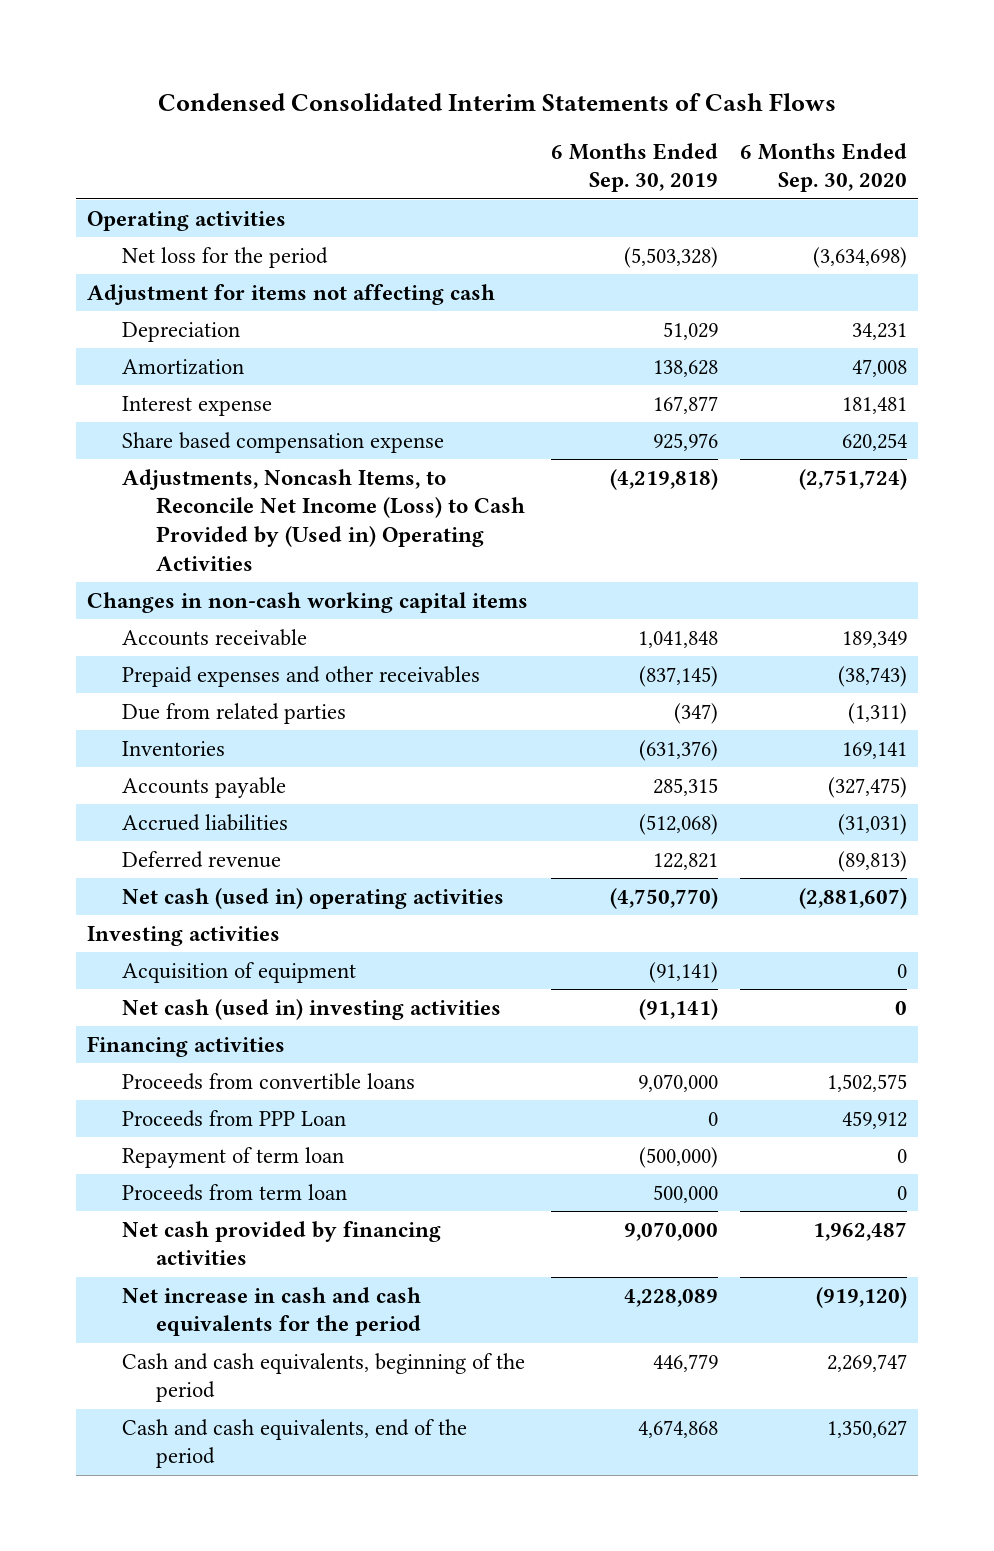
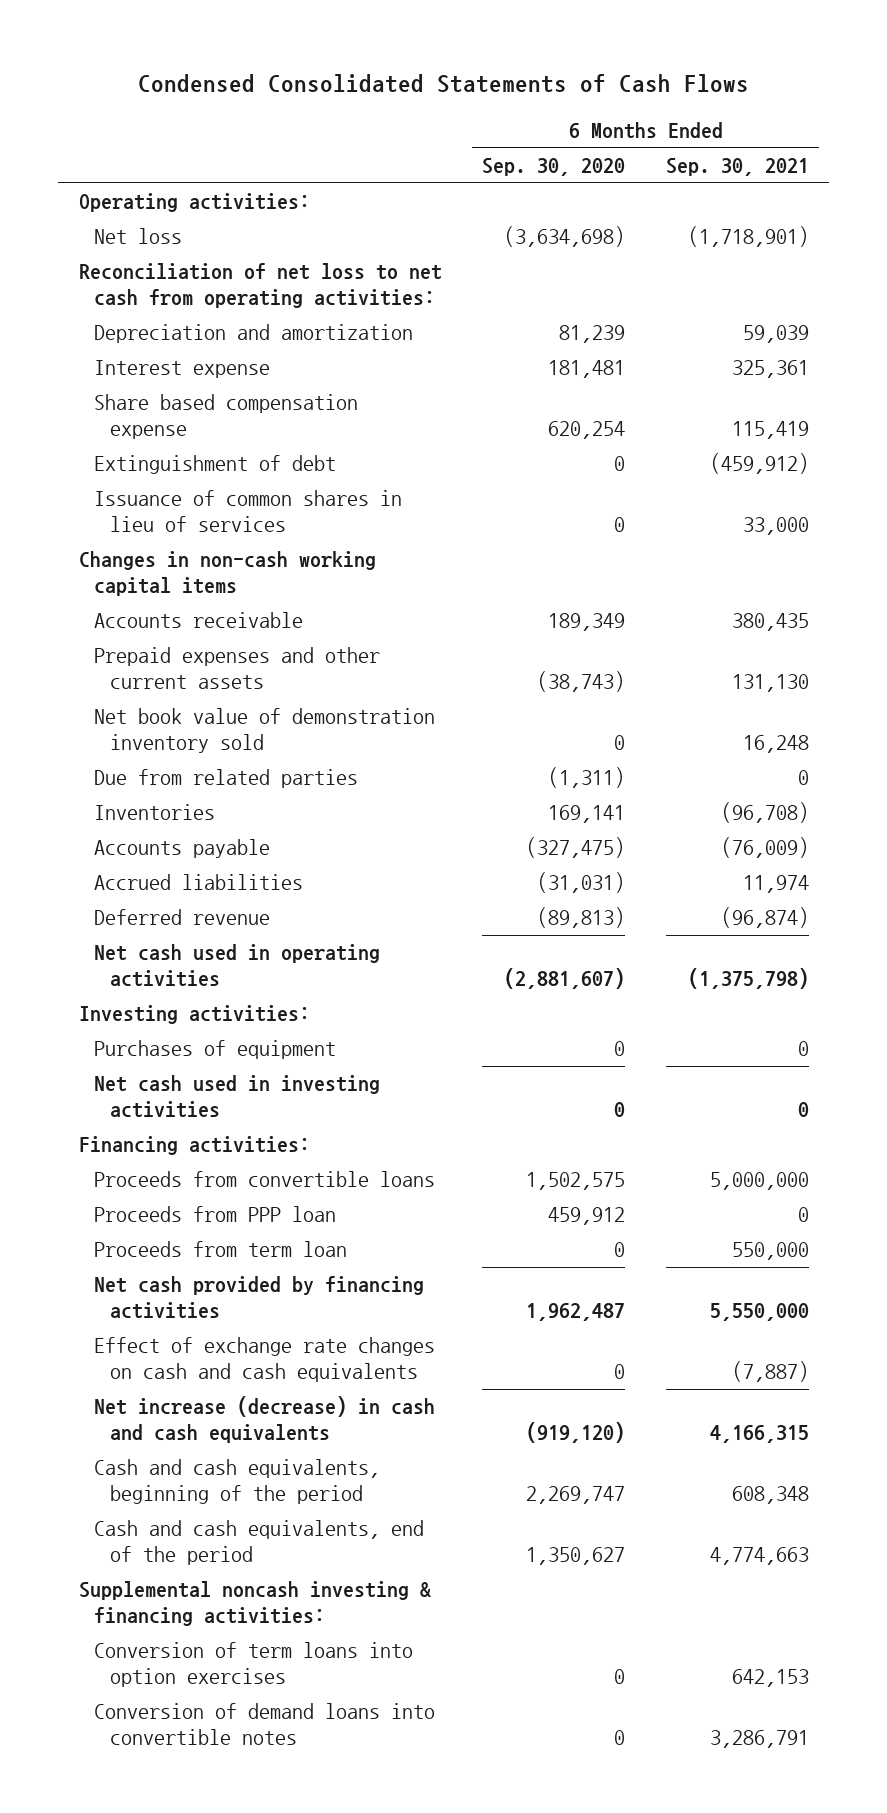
- Condensed Consolidated Interim Statements of Cash Flows
+ Condensed Consolidated Statements of Cash Flows
- | 6 Months Ended Sep. 30, 2019 | 6 Months Ended Sep. 30, 2020
+ | 6 Months Ended Sep. 30, 2020 | 6 Months Ended Sep. 30, 2021
- Operating activities
- Net loss for the period | (5,503,328) | (3,634,698)
- Adjustment for items not affecting cash
- Depreciation | 51,029 | 34,231
- Amortization | 138,628 | 47,008
+ Operating activities:
+ Net loss | (3,634,698) | (1,718,901)
+ Reconciliation of net loss to net cash from operating activities:
+ Depreciation and amortization | 81,239 | 59,039
- Adjustments, Noncash Items, to Reconcile Net Income (Loss) to Cash Provided by (Used in) Operating Activities | (4,219,818) | (2,751,724)
+ Extinguishment of debt | 0 | (459,912)
+ Issuance of common shares in lieu of services | 0 | 33,000
- Prepaid expenses and other receivables | (837,145) | (38,743)
+ Prepaid expenses and other current assets | (38,743) | 131,130
+ Net book value of demonstration inventory sold | 0 | 16,248
- Net cash (used in) operating activities | (4,750,770) | (2,881,607)
- Investing activities
- Acquisition of equipment | (91,141) | 0
- Net cash (used in) investing activities | (91,141) | 0
- Financing activities
+ Net cash used in operating activities | (2,881,607) | (1,375,798)
+ Investing activities:
+ Purchases of equipment | 0 | 0
+ Net cash used in investing activities | 0 | 0
+ Financing activities:
- Proceeds from PPP Loan | 0 | 459,912
- Repayment of term loan | (500,000) | 0
+ Proceeds from PPP loan | 459,912 | 0
- Net increase in cash and cash equivalents for the period | 4,228,089 | (919,120)
+ Effect of exchange rate changes on cash and cash equivalents | 0 | (7,887)
+ Net increase (decrease) in cash and cash equivalents | (919,120) | 4,166,315
+ Supplemental noncash investing & financing activities:
+ Conversion of term loans into option exercises | 0 | 642,153
+ Conversion of demand loans into convertible notes | 0 | 3,286,791

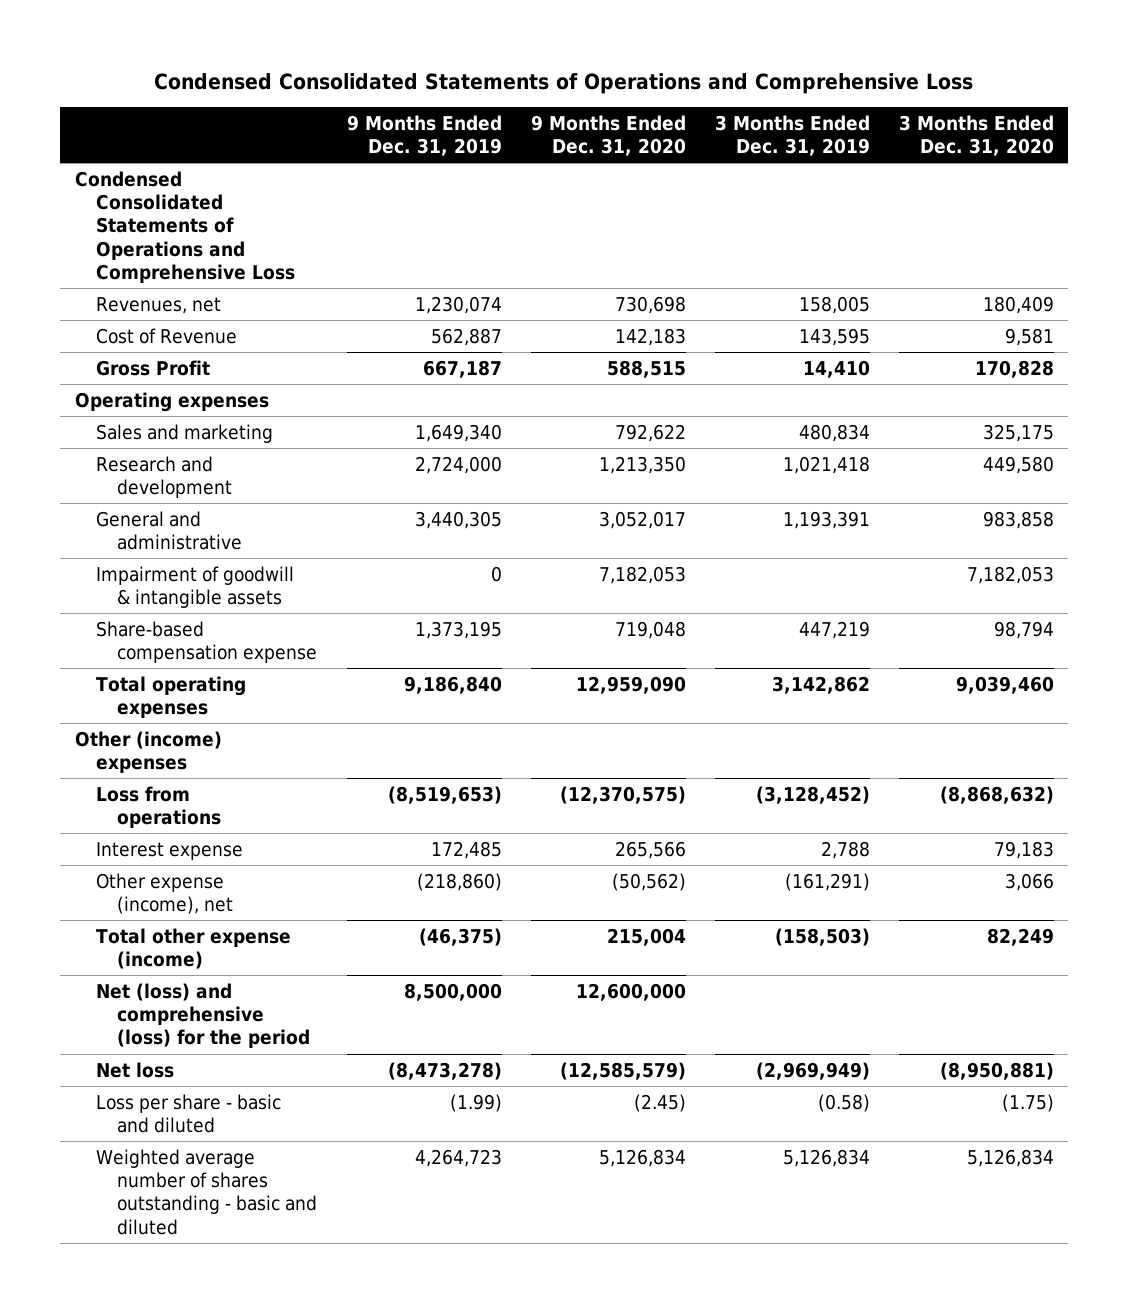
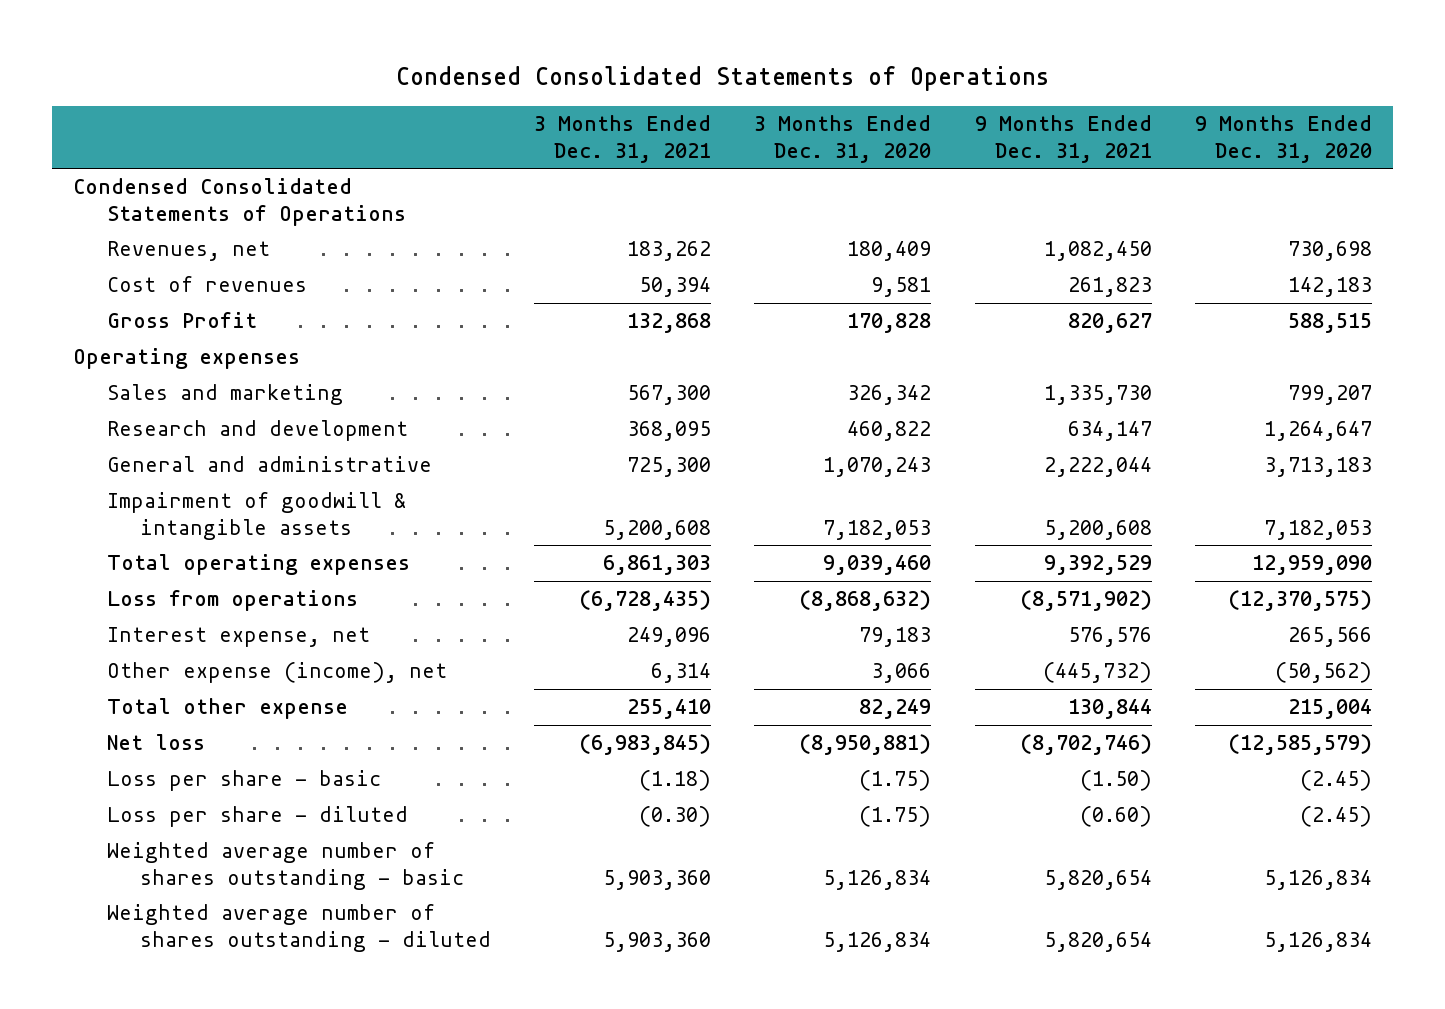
- Condensed Consolidated Statements of Operations and Comprehensive Loss
+ Condensed Consolidated Statements of Operations
- | 9 Months Ended Dec. 31, 2019 | 9 Months Ended Dec. 31, 2020 | 3 Months Ended Dec. 31, 2019 | 3 Months Ended Dec. 31, 2020
+ | 3 Months Ended Dec. 31, 2021 | 3 Months Ended Dec. 31, 2020 | 9 Months Ended Dec. 31, 2021 | 9 Months Ended Dec. 31, 2020
- Condensed Consolidated Statements of Operations and Comprehensive Loss
+ Condensed Consolidated Statements of Operations
- Cost of Revenue | 562,887 | 142,183 | 143,595 | 9,581
+ Cost of revenues | 50,394 | 9,581 | 261,823 | 142,183
- Sales and marketing | 1,649,340 | 792,622 | 480,834 | 325,175
- Research and development | 2,724,000 | 1,213,350 | 1,021,418 | 449,580
- General and administrative | 3,440,305 | 3,052,017 | 1,193,391 | 983,858
+ Sales and marketing | 567,300 | 326,342 | 1,335,730 | 799,207
+ Research and development | 368,095 | 460,822 | 634,147 | 1,264,647
+ General and administrative | 725,300 | 1,070,243 | 2,222,044 | 3,713,183
- Share-based compensation expense | 1,373,195 | 719,048 | 447,219 | 98,794
- Other (income) expenses
- Interest expense | 172,485 | 265,566 | 2,788 | 79,183
+ Interest expense, net | 249,096 | 79,183 | 576,576 | 265,566
- Total other expense (income) | (46,375) | 215,004 | (158,503) | 82,249
- Net (loss) and comprehensive (loss) for the period | 8,500,000 | 12,600,000 | |
+ Total other expense | 255,410 | 82,249 | 130,844 | 215,004
- Loss per share - basic and diluted | (1.99) | (2.45) | (0.58) | (1.75)
- Weighted average number of shares outstanding - basic and diluted | 4,264,723 | 5,126,834 | 5,126,834 | 5,126,834
+ Loss per share - basic | (1.18) | (1.75) | (1.50) | (2.45)
+ Loss per share - diluted | (0.30) | (1.75) | (0.60) | (2.45)
+ Weighted average number of shares outstanding - basic | 5,903,360 | 5,126,834 | 5,820,654 | 5,126,834
+ Weighted average number of shares outstanding - diluted | 5,903,360 | 5,126,834 | 5,820,654 | 5,126,834

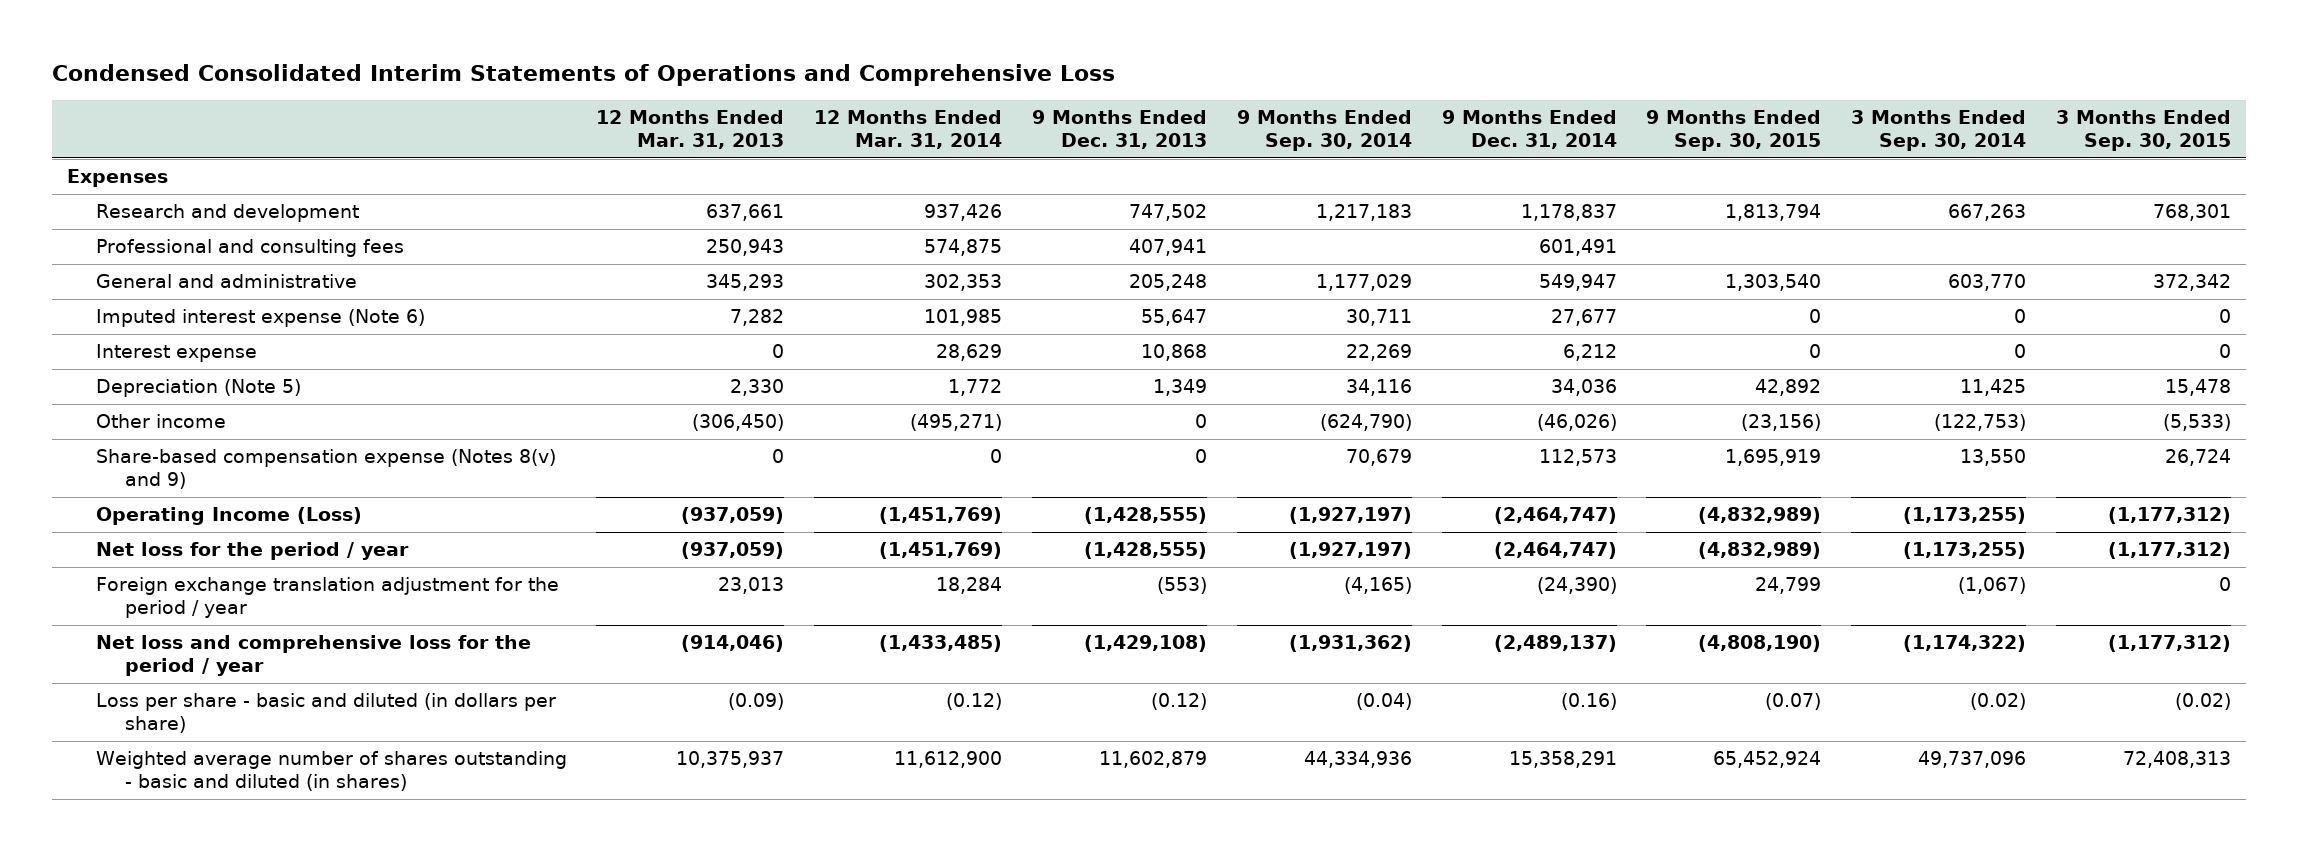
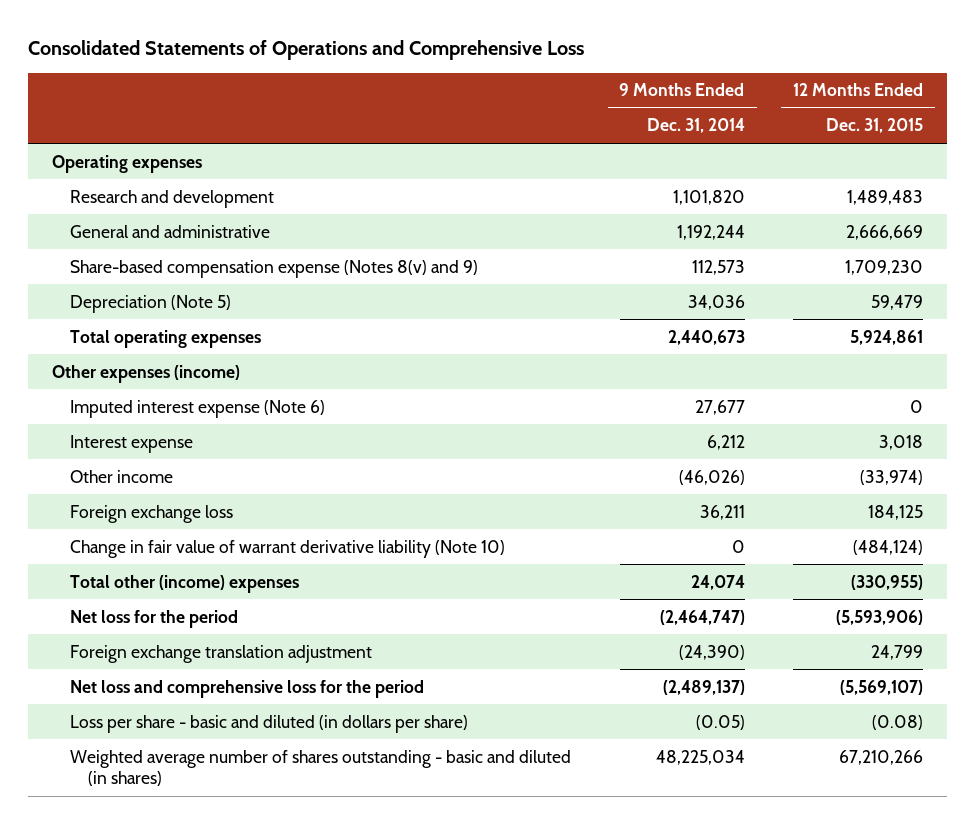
- Condensed Consolidated Interim Statements of Operations and Comprehensive Loss
+ Consolidated Statements of Operations and Comprehensive Loss
- | 12 Months Ended Mar. 31, 2013 | 12 Months Ended Mar. 31, 2014 | 9 Months Ended Dec. 31, 2013 | 9 Months Ended Sep. 30, 2014 | 9 Months Ended Dec. 31, 2014 | 9 Months Ended Sep. 30, 2015 | 3 Months Ended Sep. 30, 2014 | 3 Months Ended Sep. 30, 2015
+ | 9 Months Ended Dec. 31, 2014 | 12 Months Ended Dec. 31, 2015
- Expenses
- Research and development | 637,661 | 937,426 | 747,502 | 1,217,183 | 1,178,837 | 1,813,794 | 667,263 | 768,301
- Professional and consulting fees | 250,943 | 574,875 | 407,941 | | 601,491 | | |
- General and administrative | 345,293 | 302,353 | 205,248 | 1,177,029 | 549,947 | 1,303,540 | 603,770 | 372,342
+ Operating expenses
+ Research and development | 1,101,820 | 1,489,483
+ General and administrative | 1,192,244 | 2,666,669
moved up: Share-based compensation expense (Notes 8(v) and 9) | 112,573 | 1,709,230
moved up: Depreciation (Note 5) | 34,036 | 59,479
+ Total operating expenses | 2,440,673 | 5,924,861
+ Other expenses (income)
- Operating Income (Loss) | (937,059) | (1,451,769) | (1,428,555) | (1,927,197) | (2,464,747) | (4,832,989) | (1,173,255) | (1,177,312)
- Net loss for the period / year | (937,059) | (1,451,769) | (1,428,555) | (1,927,197) | (2,464,747) | (4,832,989) | (1,173,255) | (1,177,312)
- Foreign exchange translation adjustment for the period / year | 23,013 | 18,284 | (553) | (4,165) | (24,390) | 24,799 | (1,067) | 0
- Net loss and comprehensive loss for the period / year | (914,046) | (1,433,485) | (1,429,108) | (1,931,362) | (2,489,137) | (4,808,190) | (1,174,322) | (1,177,312)
- Loss per share - basic and diluted (in dollars per share) | (0.09) | (0.12) | (0.12) | (0.04) | (0.16) | (0.07) | (0.02) | (0.02)
- Weighted average number of shares outstanding - basic and diluted (in shares) | 10,375,937 | 11,612,900 | 11,602,879 | 44,334,936 | 15,358,291 | 65,452,924 | 49,737,096 | 72,408,313
+ Foreign exchange loss | 36,211 | 184,125
+ Change in fair value of warrant derivative liability (Note 10) | 0 | (484,124)
+ Total other (income) expenses | 24,074 | (330,955)
+ Net loss for the period | (2,464,747) | (5,593,906)
+ Foreign exchange translation adjustment | (24,390) | 24,799
+ Net loss and comprehensive loss for the period | (2,489,137) | (5,569,107)
+ Loss per share - basic and diluted (in dollars per share) | (0.05) | (0.08)
+ Weighted average number of shares outstanding - basic and diluted (in shares) | 48,225,034 | 67,210,266

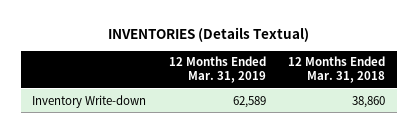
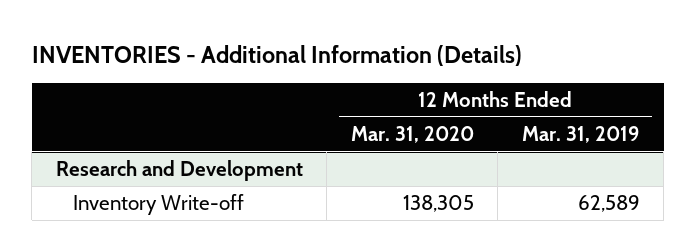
- INVENTORIES (Details Textual)
+ INVENTORIES - Additional Information (Details)
- | 12 Months Ended Mar. 31, 2019 | 12 Months Ended Mar. 31, 2018
+ | 12 Months Ended Mar. 31, 2020 | 12 Months Ended Mar. 31, 2019
- Inventory Write-down | 62,589 | 38,860
+ Research and Development
+ Inventory Write-off | 138,305 | 62,589

